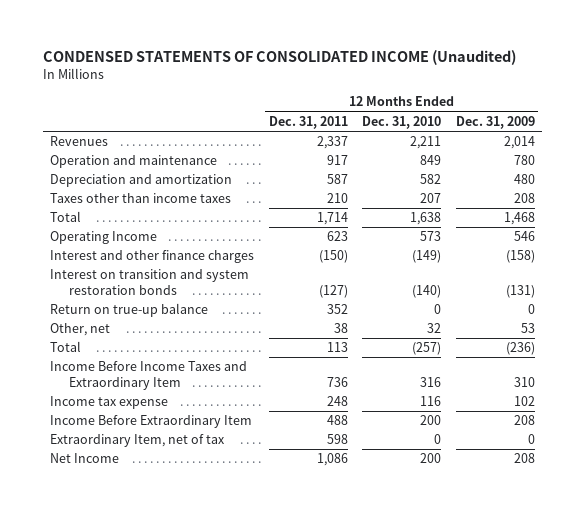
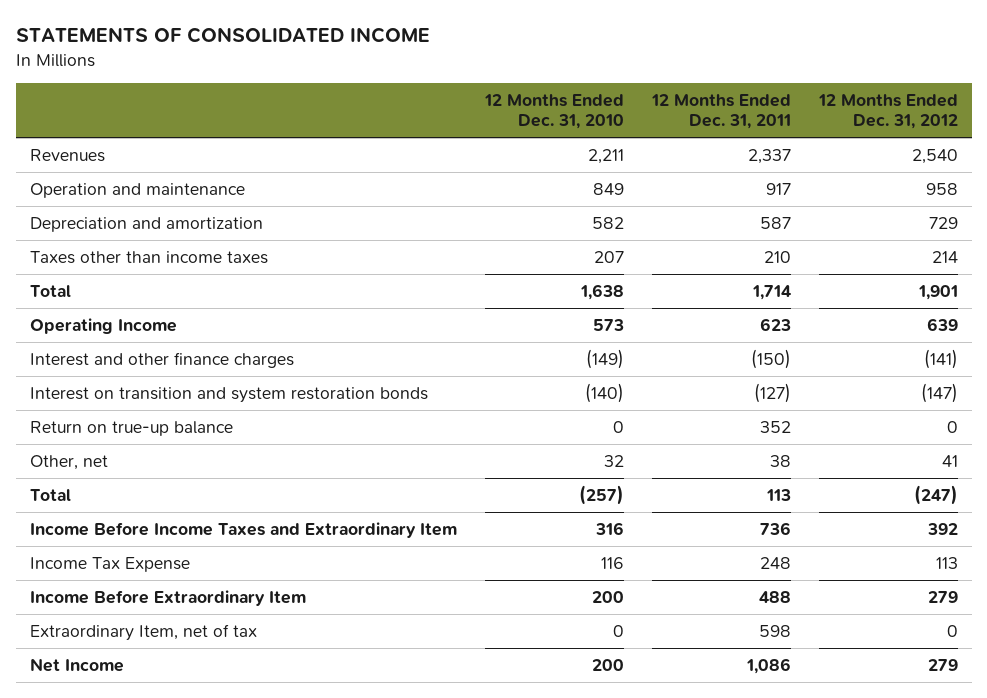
- CONDENSED STATEMENTS OF CONSOLIDATED INCOME (Unaudited)
+ STATEMENTS OF CONSOLIDATED INCOME
- | 12 Months Ended Dec. 31, 2011 | 12 Months Ended Dec. 31, 2010 | 12 Months Ended Dec. 31, 2009
+ | 12 Months Ended Dec. 31, 2010 | 12 Months Ended Dec. 31, 2011 | 12 Months Ended Dec. 31, 2012
- Income tax expense | 248 | 116 | 102
+ Income Tax Expense | 116 | 248 | 113

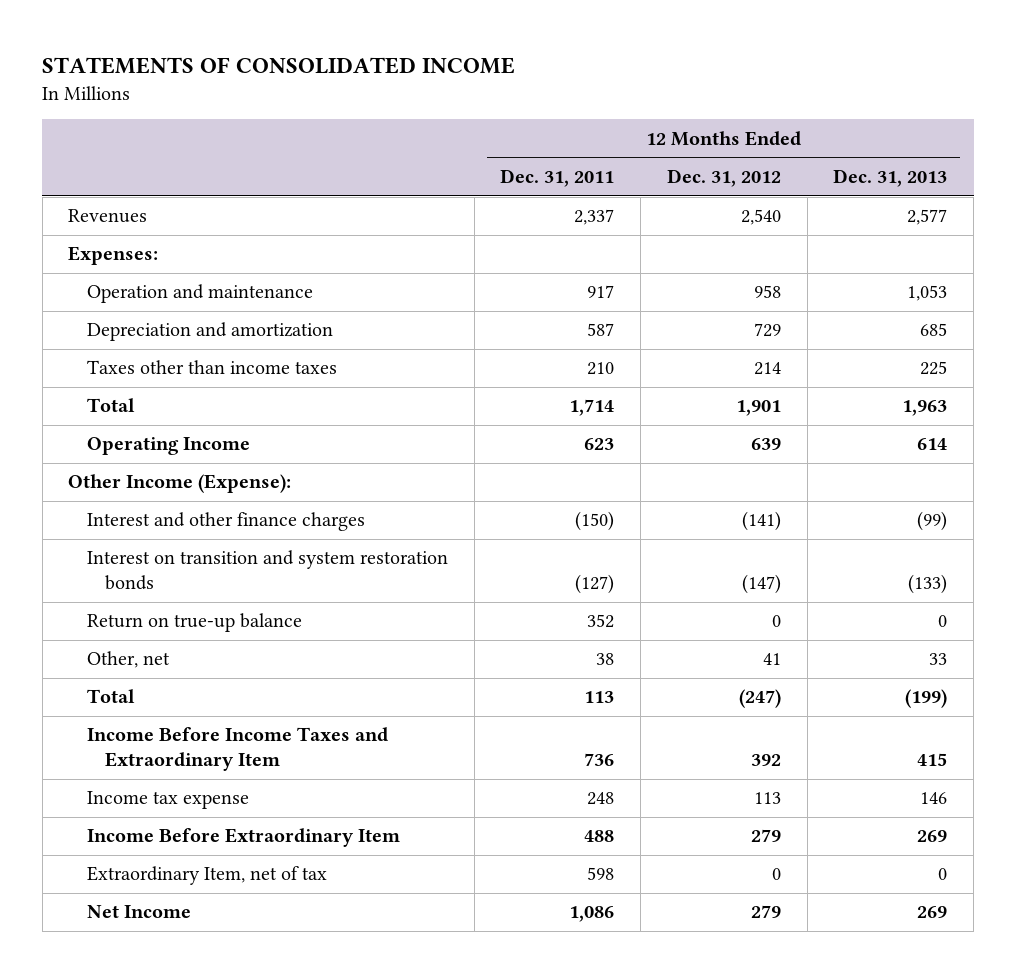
- | 12 Months Ended Dec. 31, 2010 | 12 Months Ended Dec. 31, 2011 | 12 Months Ended Dec. 31, 2012
+ | 12 Months Ended Dec. 31, 2011 | 12 Months Ended Dec. 31, 2012 | 12 Months Ended Dec. 31, 2013
+ Expenses:
+ Other Income (Expense):
- Income Tax Expense | 116 | 248 | 113
+ Income tax expense | 248 | 113 | 146

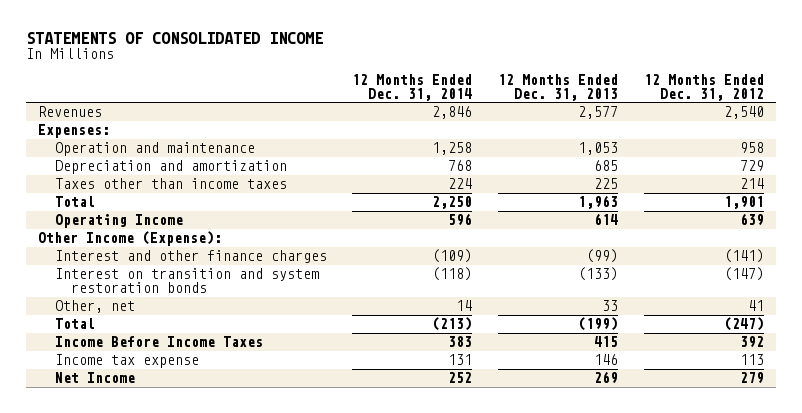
- | 12 Months Ended Dec. 31, 2011 | 12 Months Ended Dec. 31, 2012 | 12 Months Ended Dec. 31, 2013
+ | 12 Months Ended Dec. 31, 2014 | 12 Months Ended Dec. 31, 2013 | 12 Months Ended Dec. 31, 2012
- Return on true-up balance | 352 | 0 | 0
- Income Before Income Taxes and Extraordinary Item | 736 | 392 | 415
+ Income Before Income Taxes | 383 | 415 | 392
- Income Before Extraordinary Item | 488 | 279 | 269
- Extraordinary Item, net of tax | 598 | 0 | 0

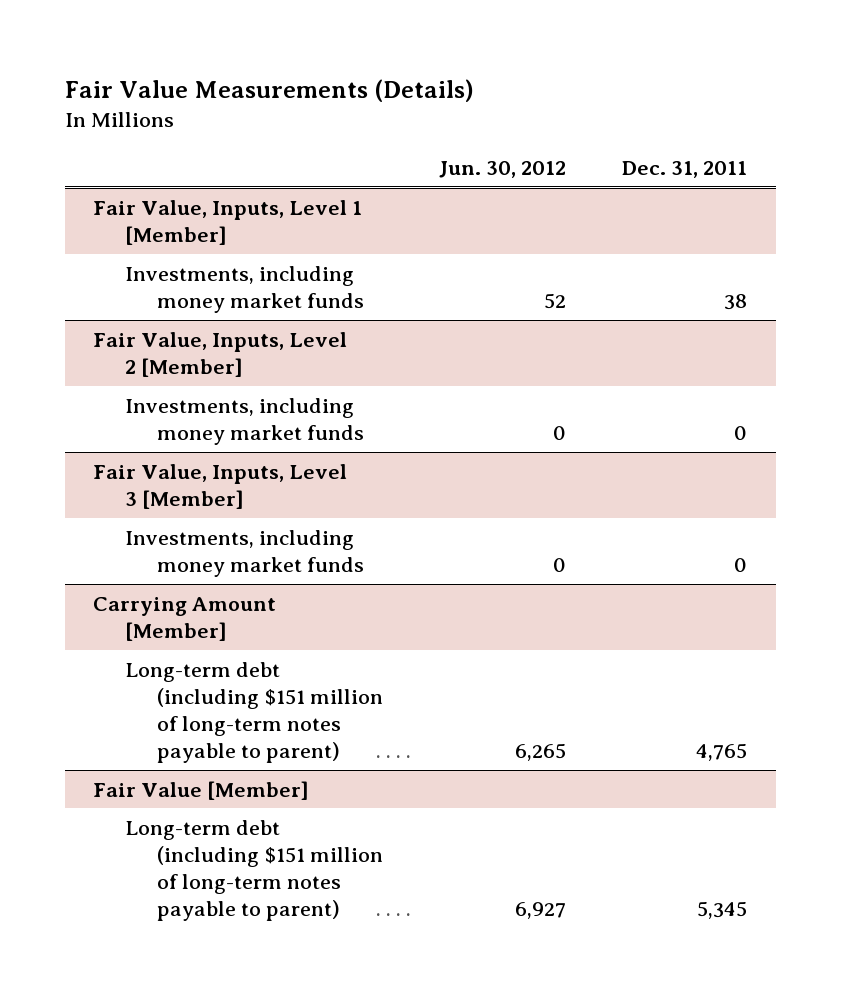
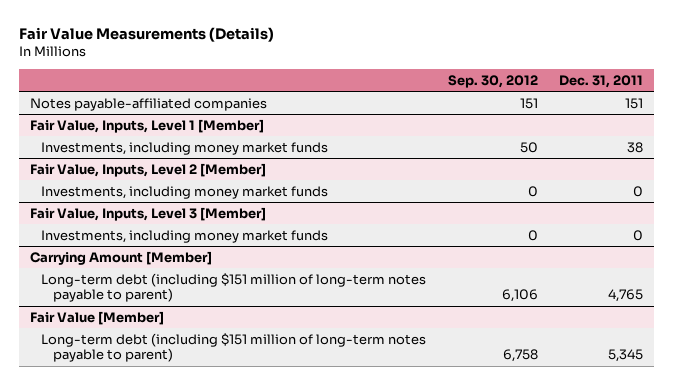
- | Jun. 30, 2012 | Dec. 31, 2011
+ | Sep. 30, 2012 | Dec. 31, 2011
+ Notes payable-affiliated companies | 151 | 151

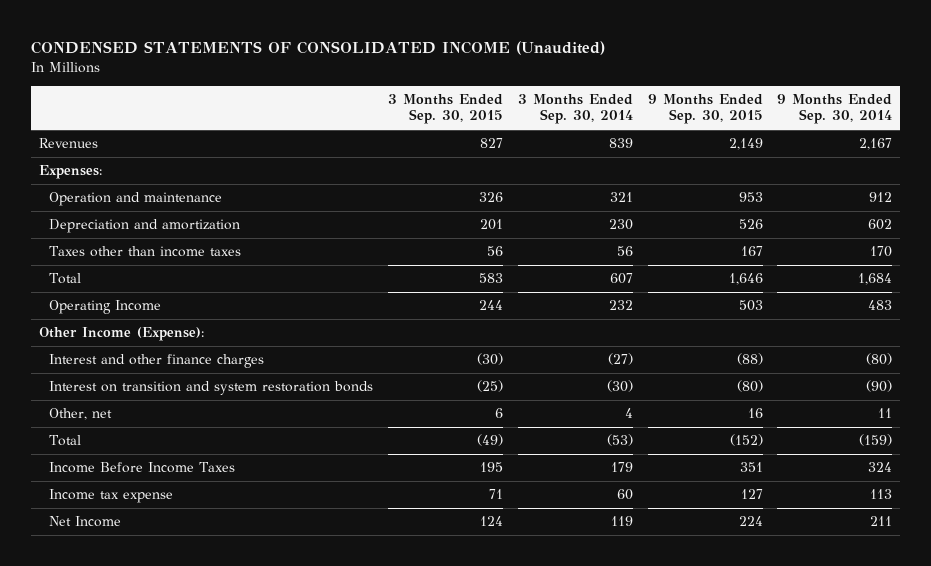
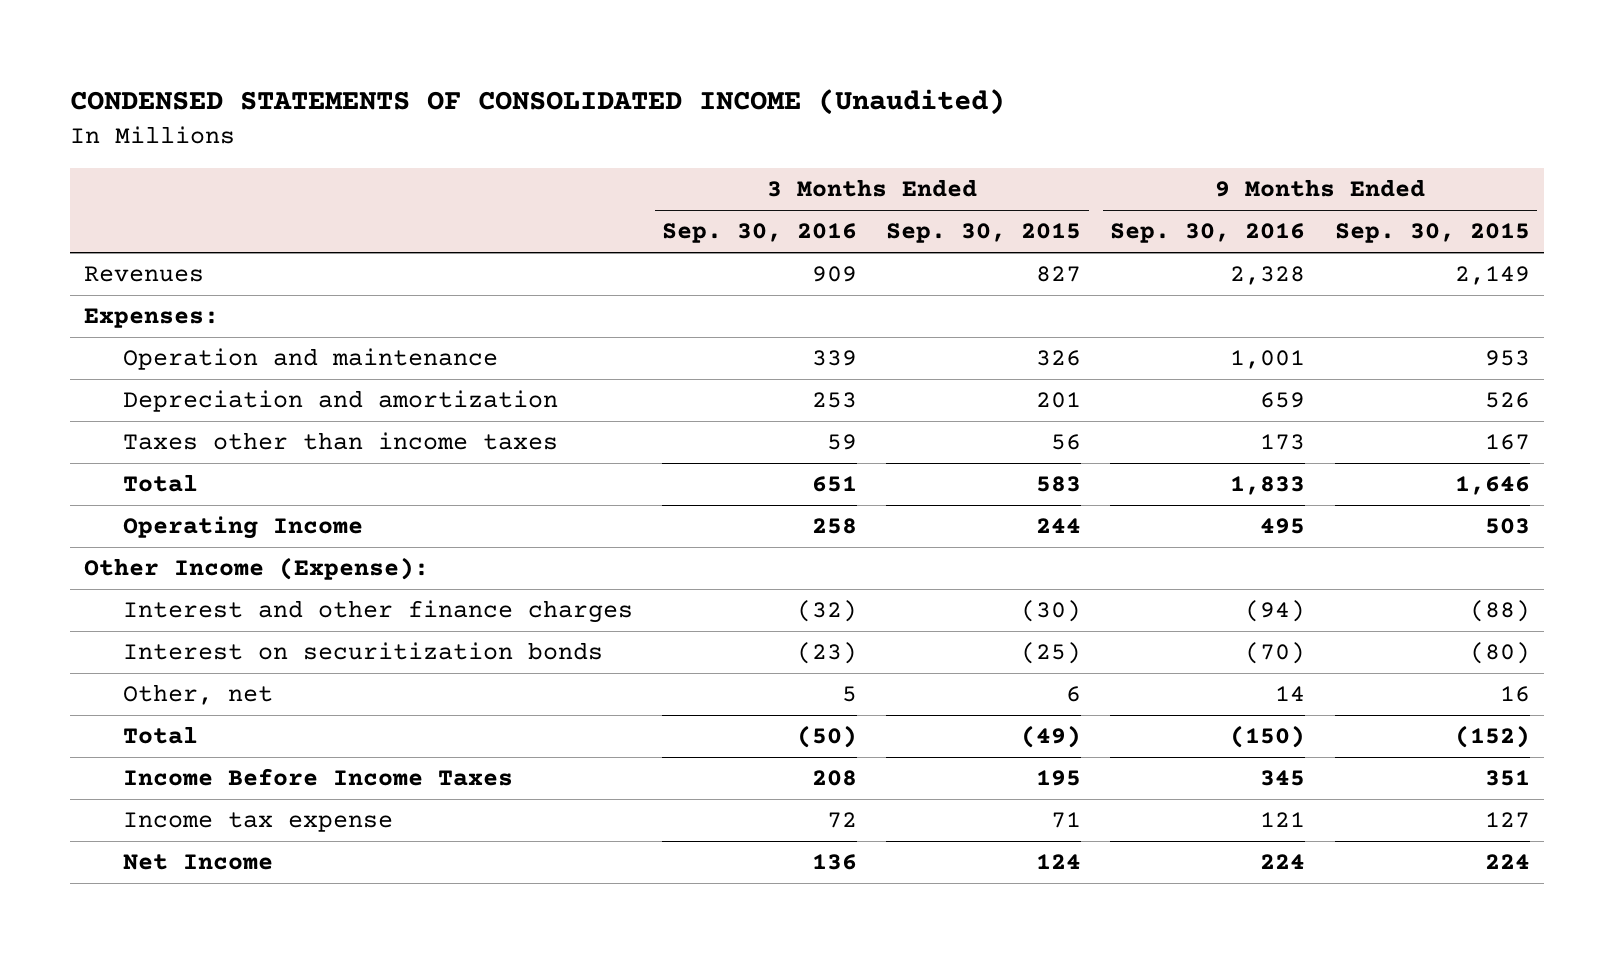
- | 3 Months Ended Sep. 30, 2015 | 3 Months Ended Sep. 30, 2014 | 9 Months Ended Sep. 30, 2015 | 9 Months Ended Sep. 30, 2014
+ | 3 Months Ended Sep. 30, 2016 | 3 Months Ended Sep. 30, 2015 | 9 Months Ended Sep. 30, 2016 | 9 Months Ended Sep. 30, 2015
- Interest on transition and system restoration bonds | (25) | (30) | (80) | (90)
+ Interest on securitization bonds | (23) | (25) | (70) | (80)

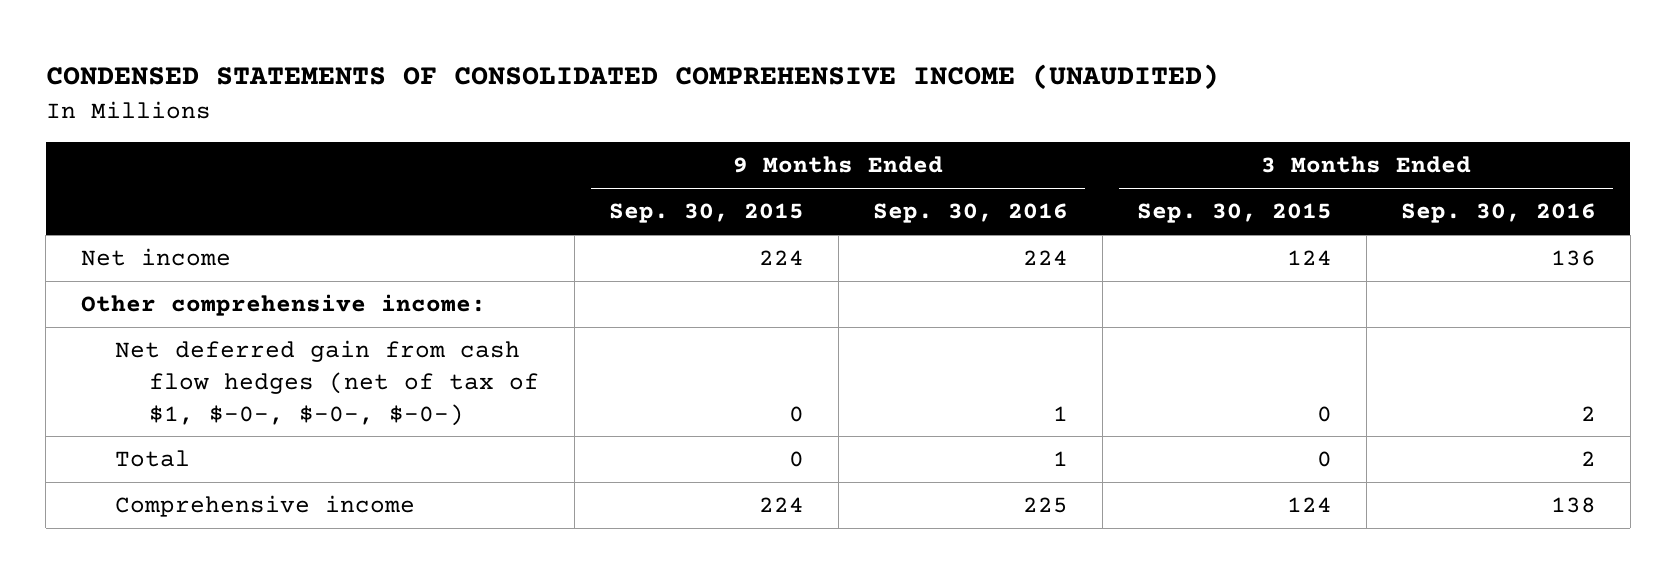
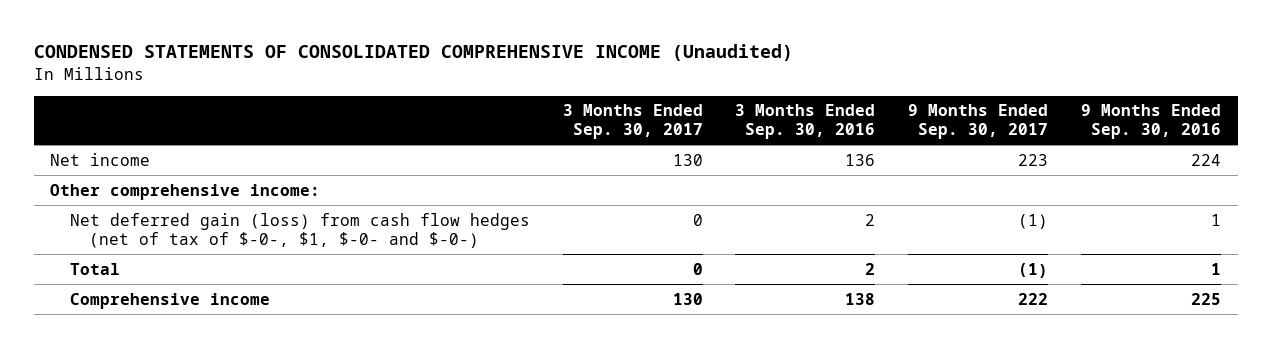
- CONDENSED STATEMENTS OF CONSOLIDATED COMPREHENSIVE INCOME (UNAUDITED)
+ CONDENSED STATEMENTS OF CONSOLIDATED COMPREHENSIVE INCOME (Unaudited)
- | 9 Months Ended Sep. 30, 2015 | 9 Months Ended Sep. 30, 2016 | 3 Months Ended Sep. 30, 2015 | 3 Months Ended Sep. 30, 2016
+ | 3 Months Ended Sep. 30, 2017 | 3 Months Ended Sep. 30, 2016 | 9 Months Ended Sep. 30, 2017 | 9 Months Ended Sep. 30, 2016
- Net deferred gain from cash flow hedges (net of tax of $1, $-0-, $-0-, $-0-) | 0 | 1 | 0 | 2
+ Net deferred gain (loss) from cash flow hedges (net of tax of $-0-, $1, $-0- and $-0-) | 0 | 2 | (1) | 1

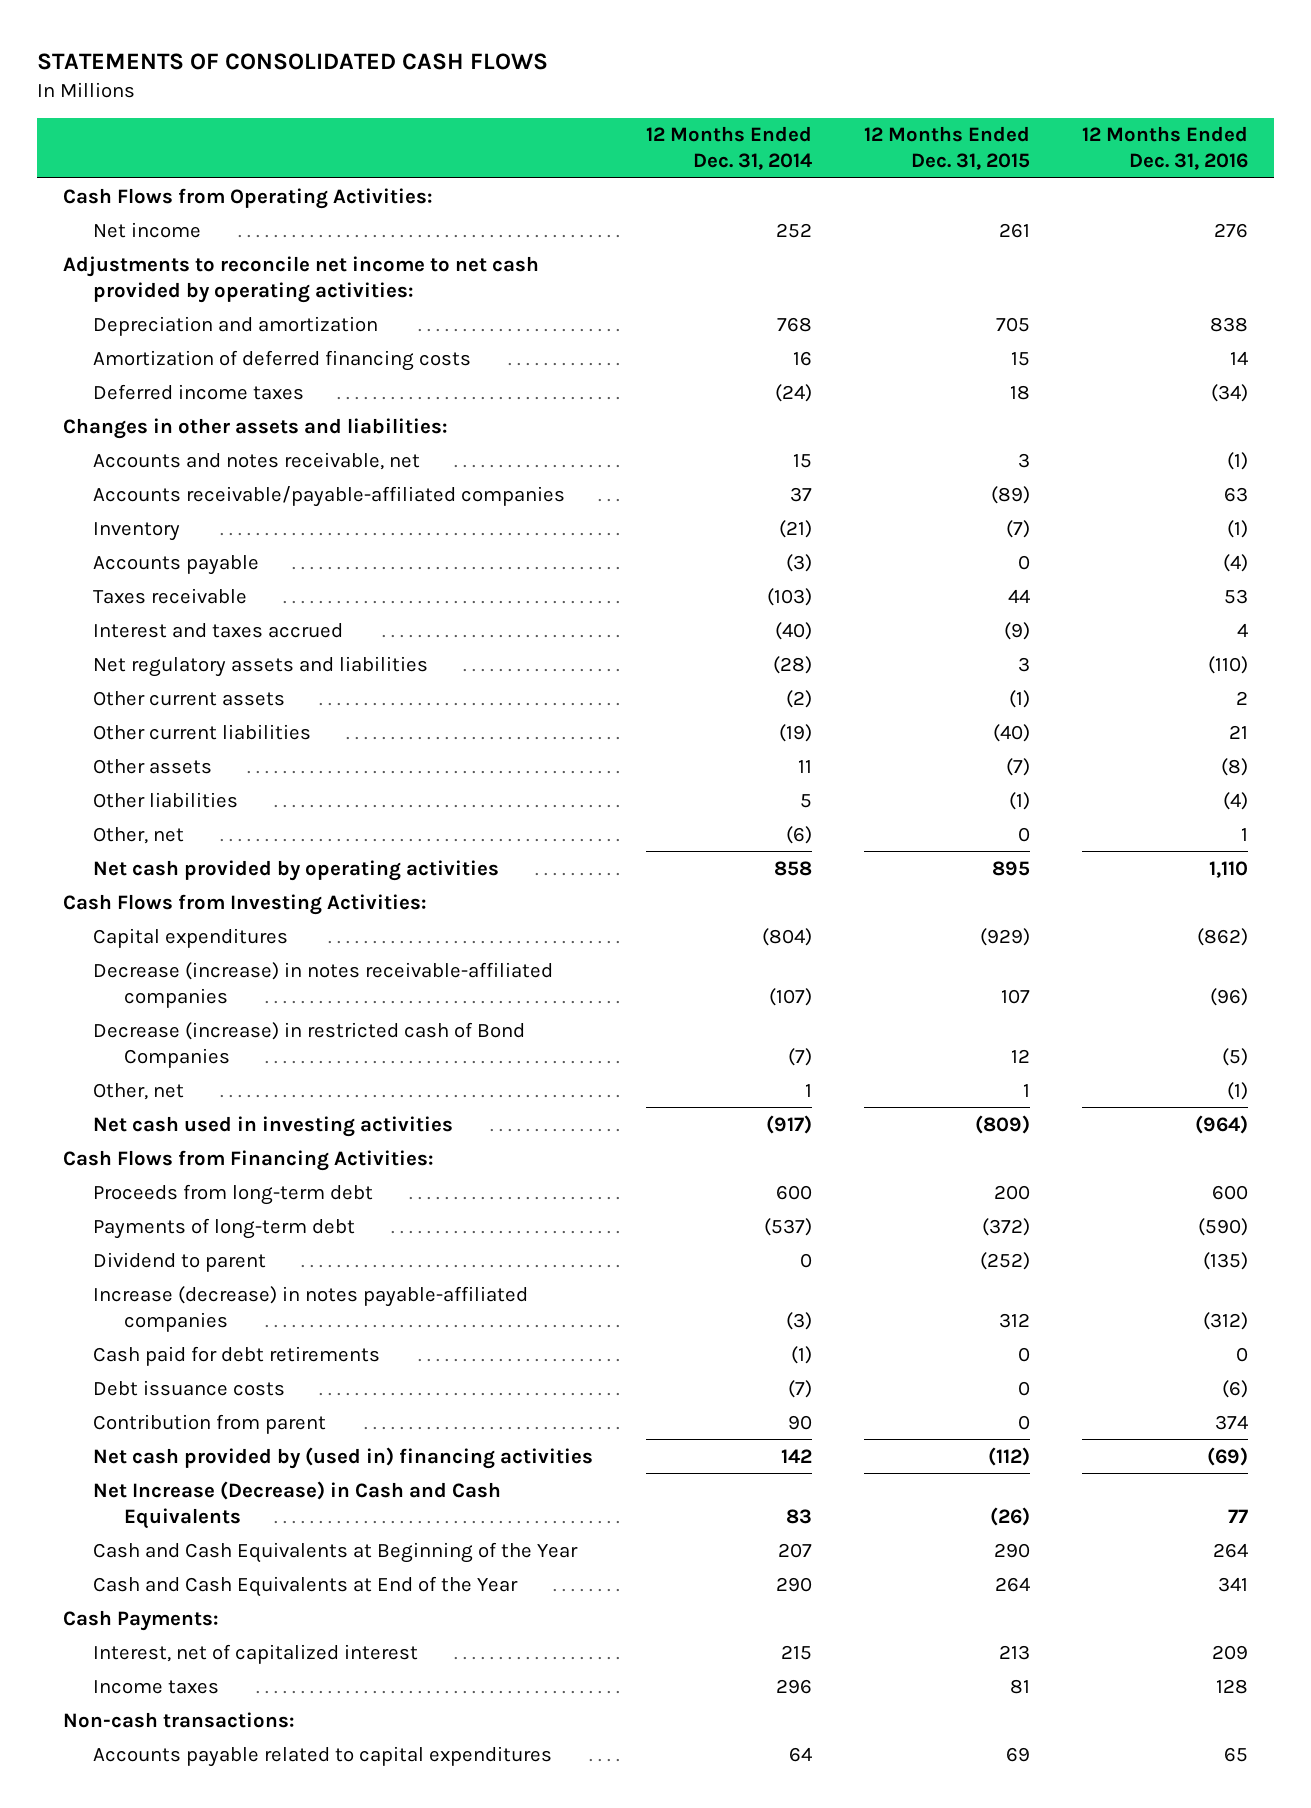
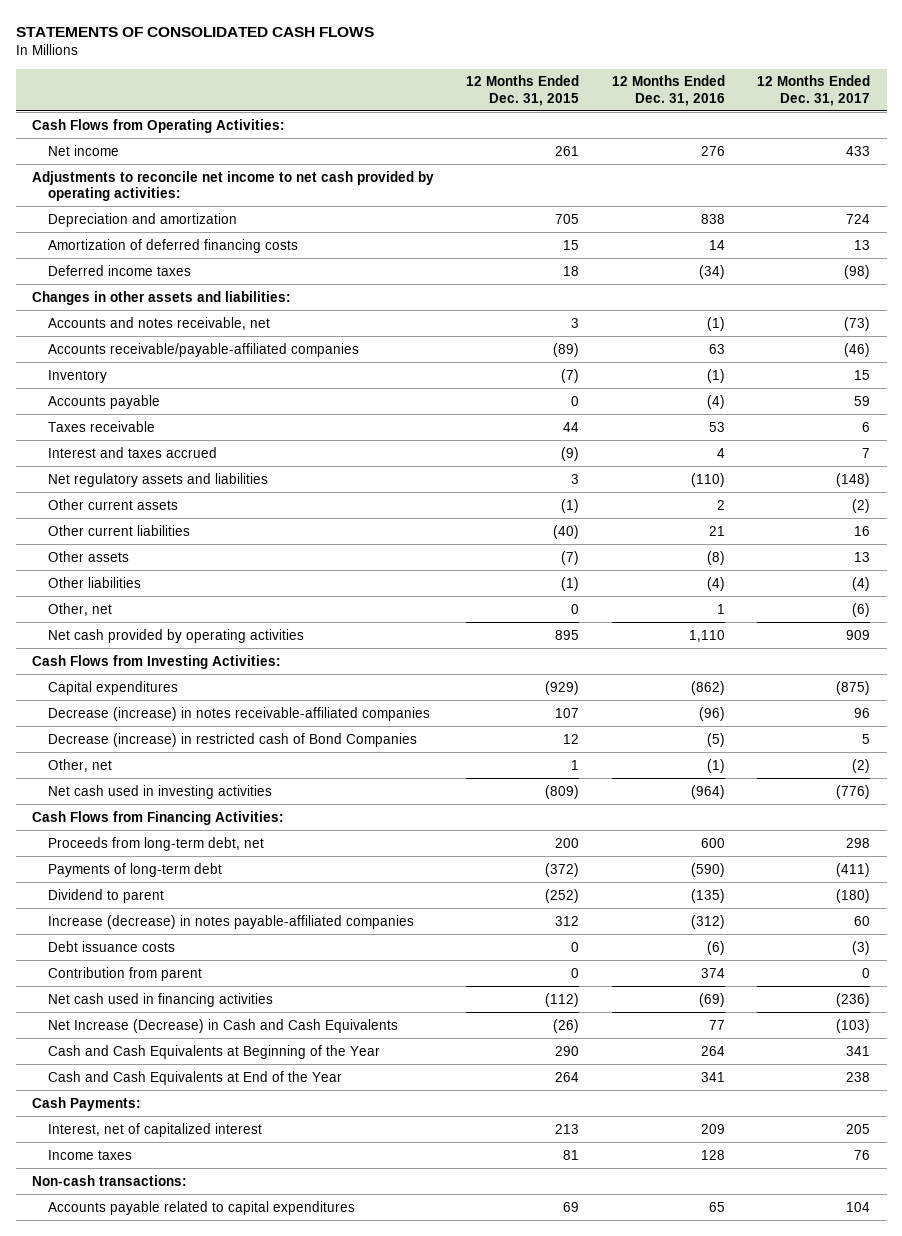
- | 12 Months Ended Dec. 31, 2014 | 12 Months Ended Dec. 31, 2015 | 12 Months Ended Dec. 31, 2016
+ | 12 Months Ended Dec. 31, 2015 | 12 Months Ended Dec. 31, 2016 | 12 Months Ended Dec. 31, 2017
- Proceeds from long-term debt | 600 | 200 | 600
+ Proceeds from long-term debt, net | 200 | 600 | 298
- Cash paid for debt retirements | (1) | 0 | 0
- Net cash provided by (used in) financing activities | 142 | (112) | (69)
+ Net cash used in financing activities | (112) | (69) | (236)

